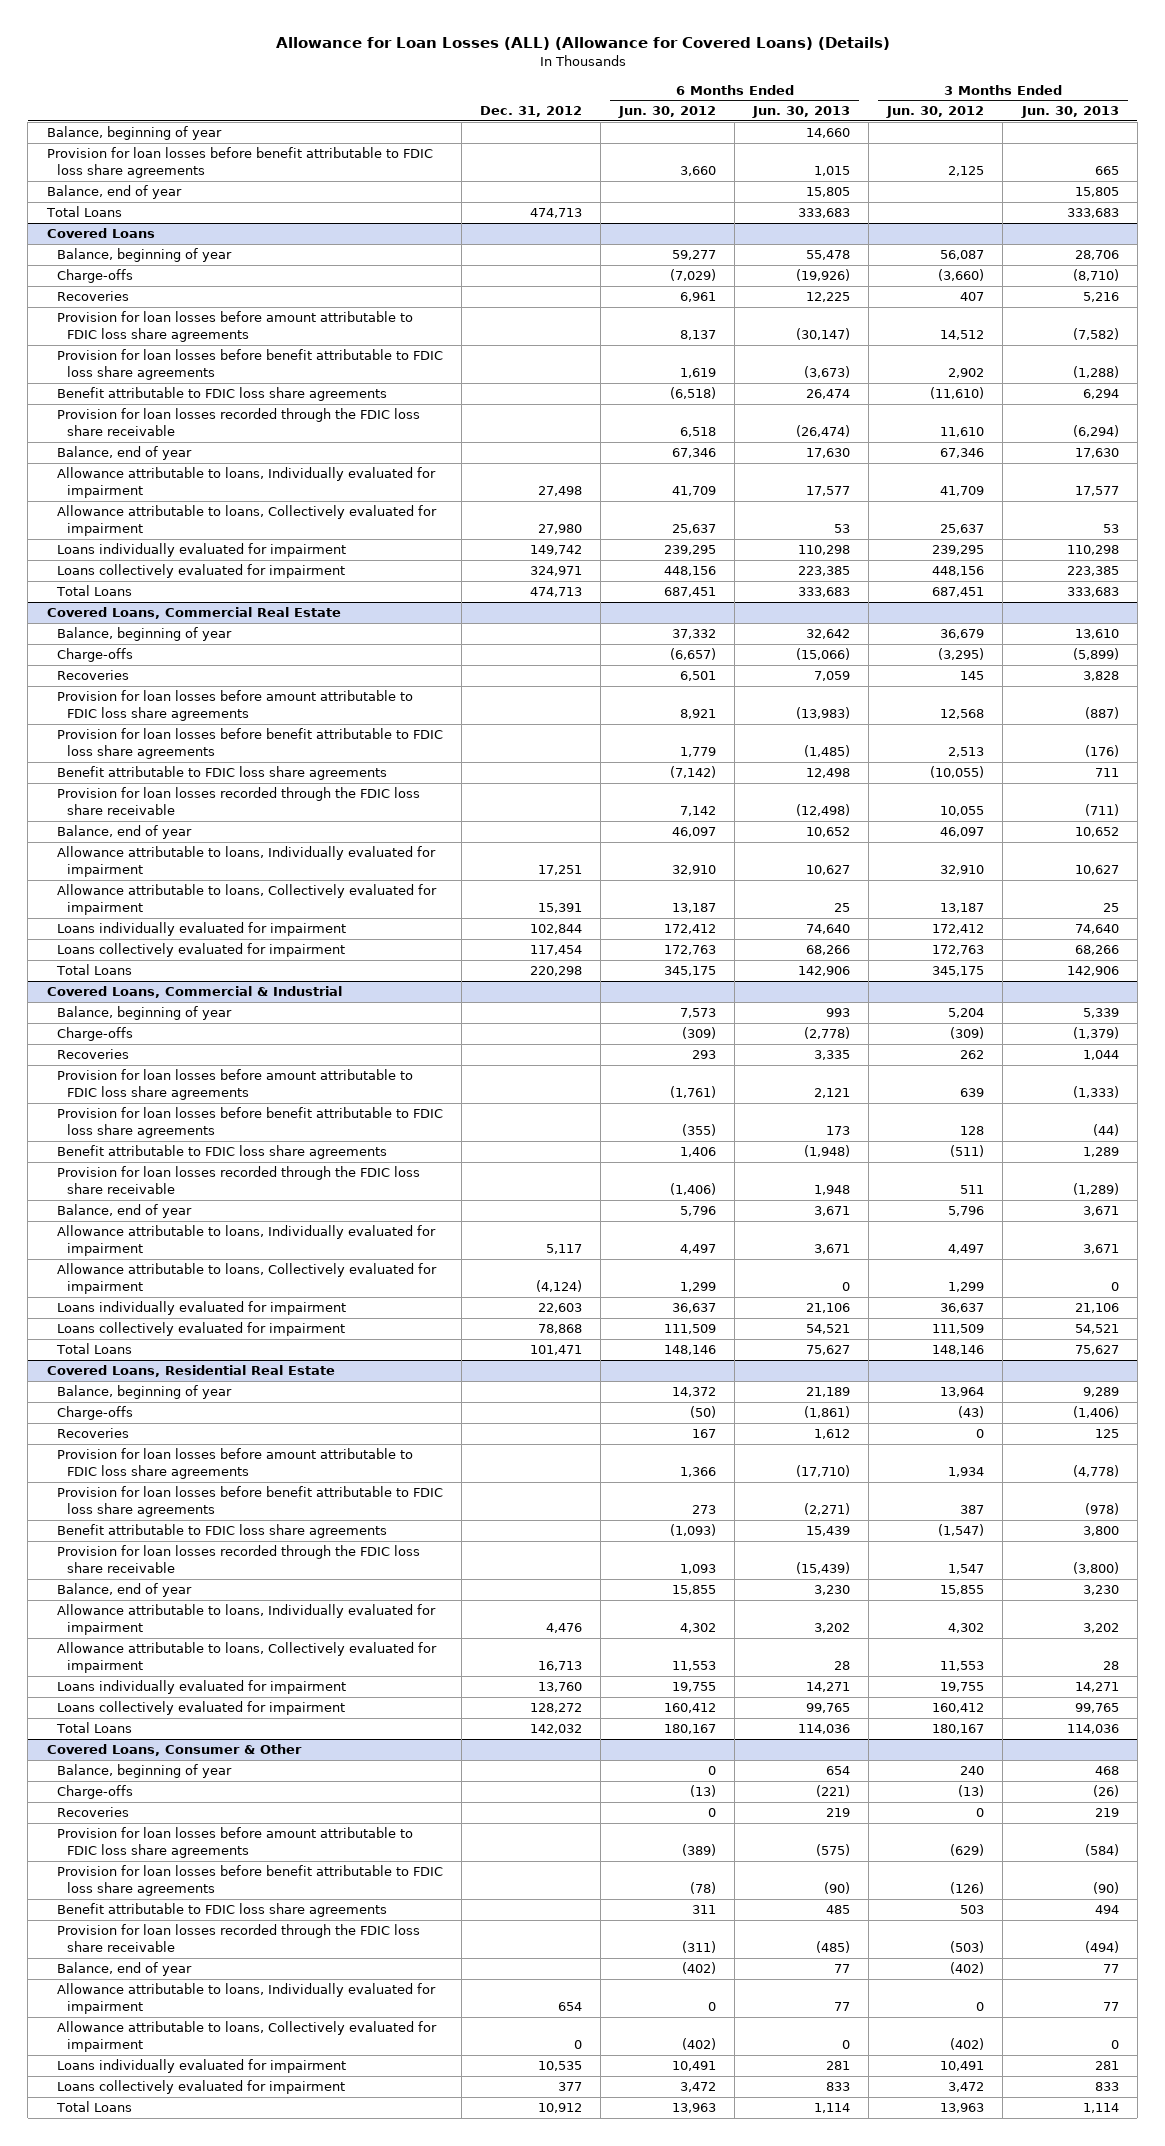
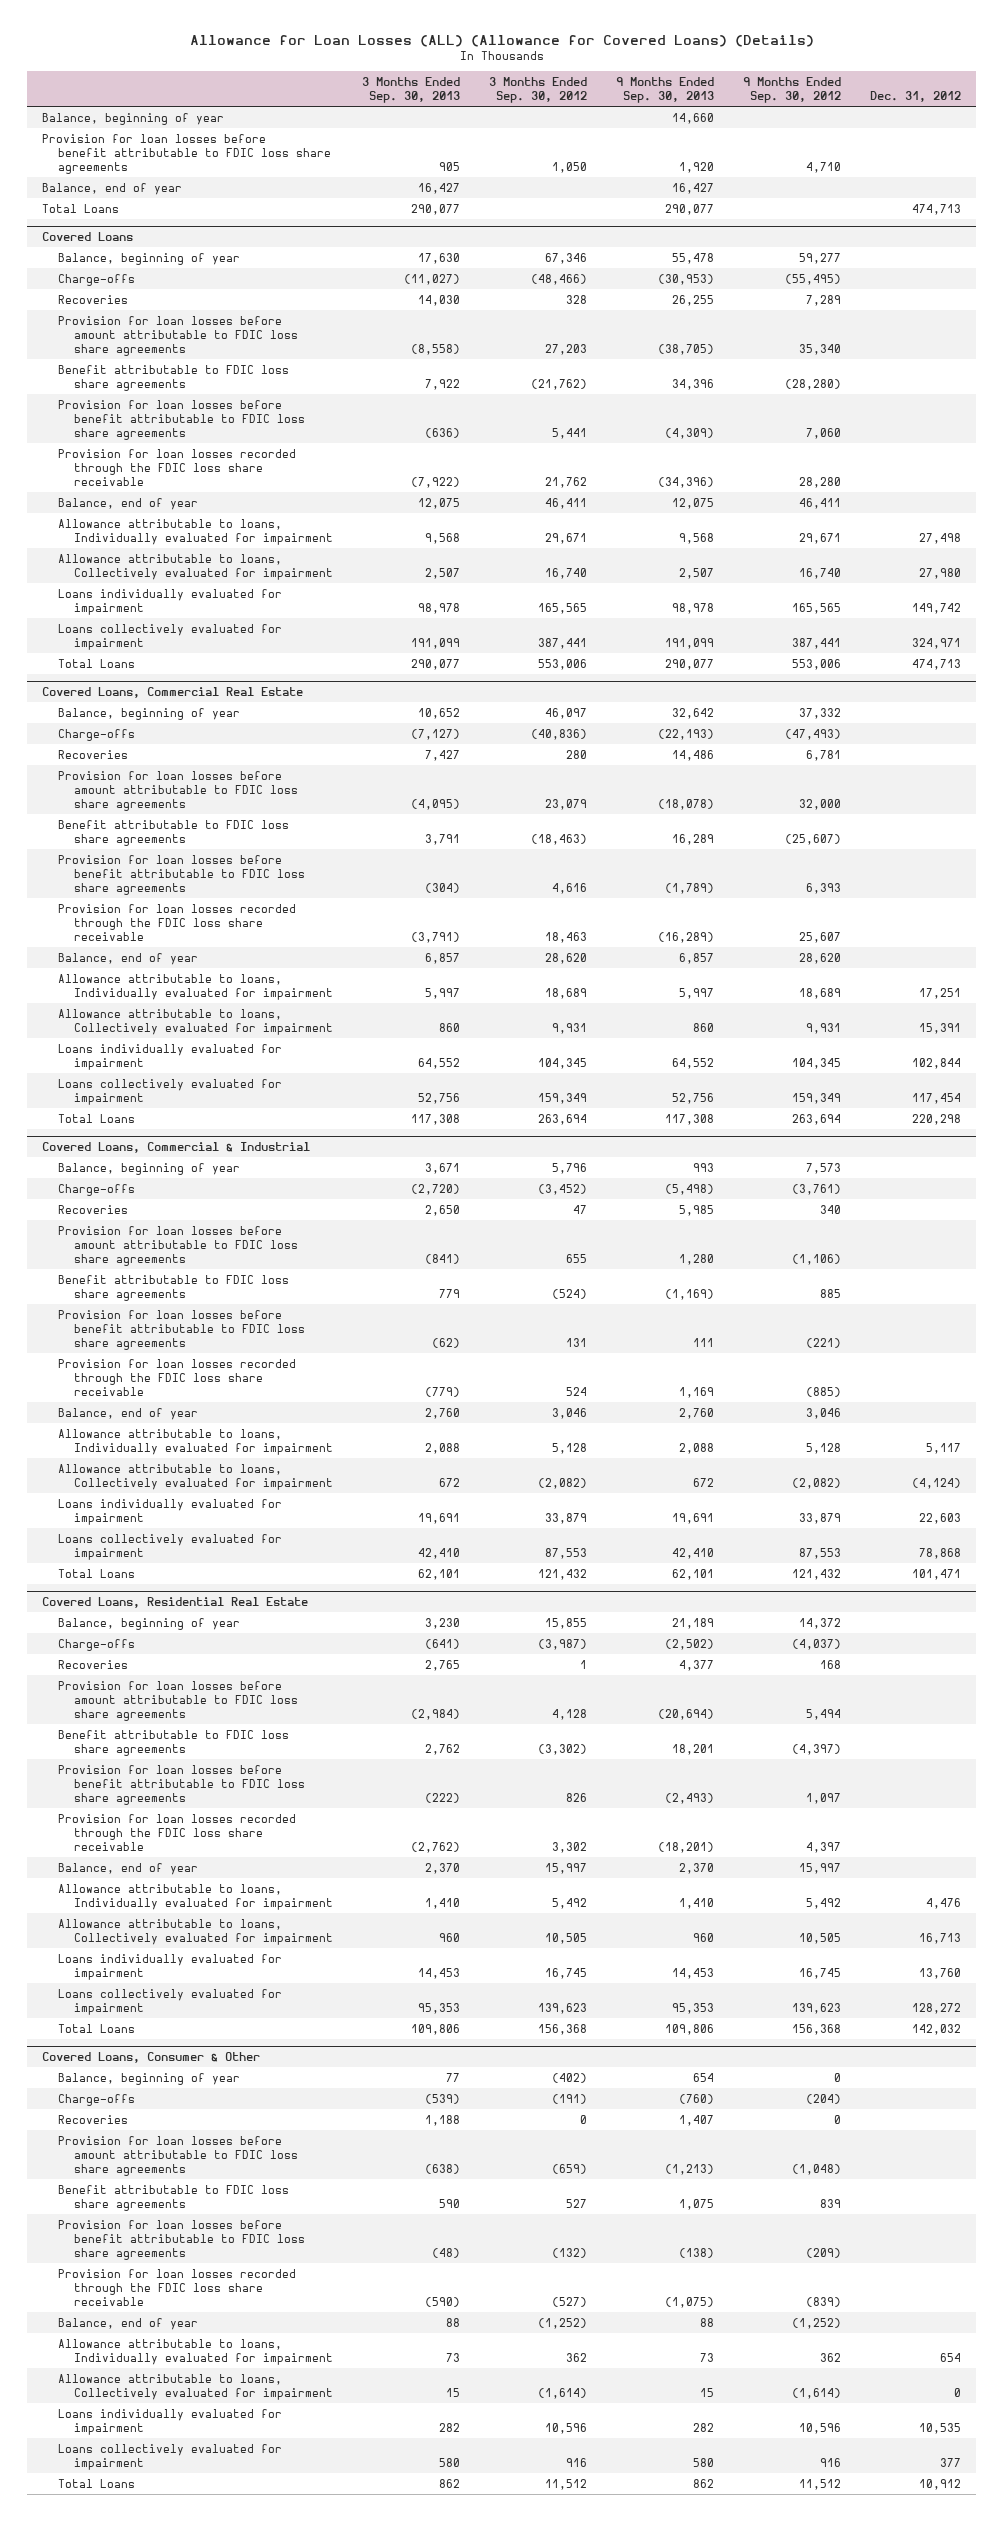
- | Dec. 31, 2012 | 6 Months Ended Jun. 30, 2012 | 6 Months Ended Jun. 30, 2013 | 3 Months Ended Jun. 30, 2012 | 3 Months Ended Jun. 30, 2013
+ | 3 Months Ended Sep. 30, 2013 | 3 Months Ended Sep. 30, 2012 | 9 Months Ended Sep. 30, 2013 | 9 Months Ended Sep. 30, 2012 | Dec. 31, 2012
@ Covered Loans
moved down: Provision for loan losses before benefit attributable to FDIC loss share agreements | (636) | 5,441 | (4,309) | 7,060 |
@ Covered Loans, Commercial Real Estate
moved down: Provision for loan losses before benefit attributable to FDIC loss share agreements | (304) | 4,616 | (1,789) | 6,393 |
@ Covered Loans, Commercial & Industrial
moved down: Provision for loan losses before benefit attributable to FDIC loss share agreements | (62) | 131 | 111 | (221) |
@ Covered Loans, Residential Real Estate
moved down: Provision for loan losses before benefit attributable to FDIC loss share agreements | (222) | 826 | (2,493) | 1,097 |
@ Covered Loans, Consumer & Other
moved down: Provision for loan losses before benefit attributable to FDIC loss share agreements | (48) | (132) | (138) | (209) |

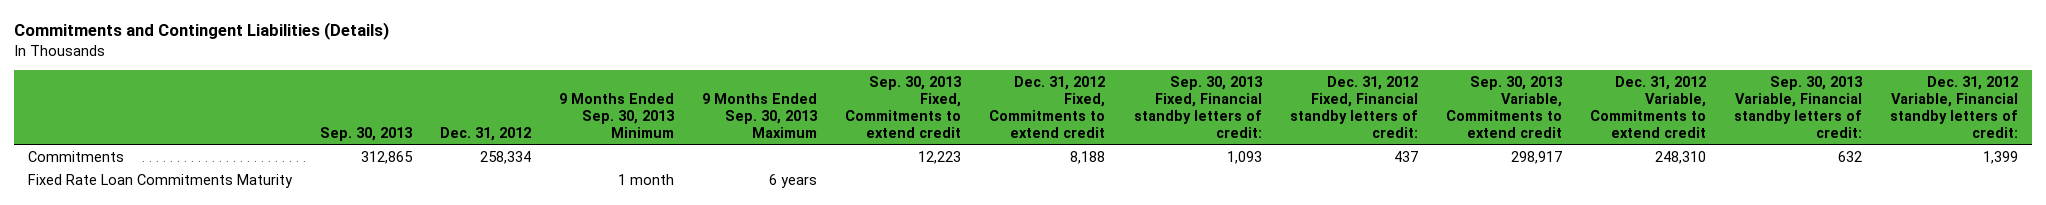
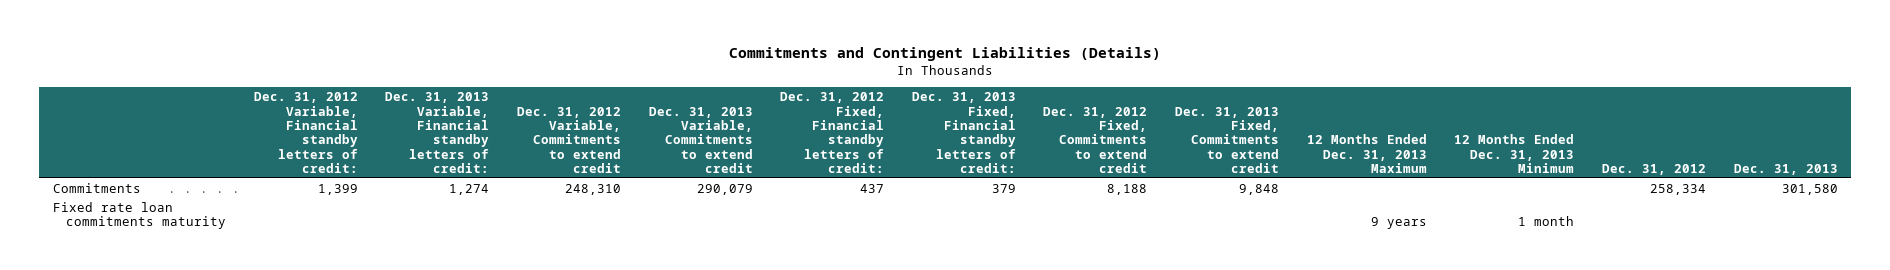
- | Sep. 30, 2013 | Dec. 31, 2012 | 9 Months Ended Sep. 30, 2013 Minimum | 9 Months Ended Sep. 30, 2013 Maximum | Sep. 30, 2013 Fixed, Commitments to extend credit | Dec. 31, 2012 Fixed, Commitments to extend credit | Sep. 30, 2013 Fixed, Financial standby letters of credit: | Dec. 31, 2012 Fixed, Financial standby letters of credit: | Sep. 30, 2013 Variable, Commitments to extend credit | Dec. 31, 2012 Variable, Commitments to extend credit | Sep. 30, 2013 Variable, Financial standby letters of credit: | Dec. 31, 2012 Variable, Financial standby letters of credit:
+ | Dec. 31, 2012 Variable, Financial standby letters of credit: | Dec. 31, 2013 Variable, Financial standby letters of credit: | Dec. 31, 2012 Variable, Commitments to extend credit | Dec. 31, 2013 Variable, Commitments to extend credit | Dec. 31, 2012 Fixed, Financial standby letters of credit: | Dec. 31, 2013 Fixed, Financial standby letters of credit: | Dec. 31, 2012 Fixed, Commitments to extend credit | Dec. 31, 2013 Fixed, Commitments to extend credit | 12 Months Ended Dec. 31, 2013 Maximum | 12 Months Ended Dec. 31, 2013 Minimum | Dec. 31, 2012 | Dec. 31, 2013
- Fixed Rate Loan Commitments Maturity | | | 1 month | 6 years | | | | | | | |
+ Fixed rate loan commitments maturity | | | | | | | | | 9 years | 1 month | |

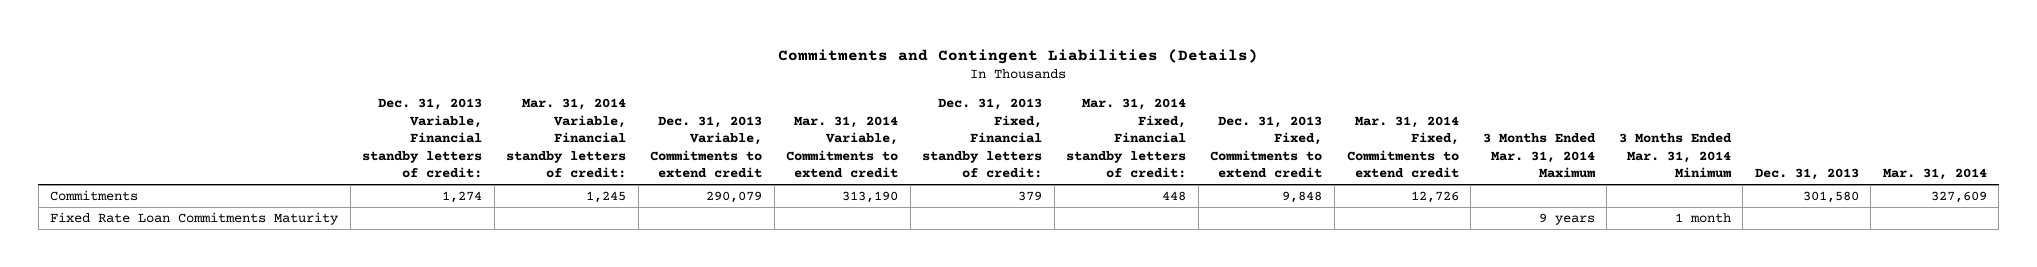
- | Dec. 31, 2012 Variable, Financial standby letters of credit: | Dec. 31, 2013 Variable, Financial standby letters of credit: | Dec. 31, 2012 Variable, Commitments to extend credit | Dec. 31, 2013 Variable, Commitments to extend credit | Dec. 31, 2012 Fixed, Financial standby letters of credit: | Dec. 31, 2013 Fixed, Financial standby letters of credit: | Dec. 31, 2012 Fixed, Commitments to extend credit | Dec. 31, 2013 Fixed, Commitments to extend credit | 12 Months Ended Dec. 31, 2013 Maximum | 12 Months Ended Dec. 31, 2013 Minimum | Dec. 31, 2012 | Dec. 31, 2013
+ | Dec. 31, 2013 Variable, Financial standby letters of credit: | Mar. 31, 2014 Variable, Financial standby letters of credit: | Dec. 31, 2013 Variable, Commitments to extend credit | Mar. 31, 2014 Variable, Commitments to extend credit | Dec. 31, 2013 Fixed, Financial standby letters of credit: | Mar. 31, 2014 Fixed, Financial standby letters of credit: | Dec. 31, 2013 Fixed, Commitments to extend credit | Mar. 31, 2014 Fixed, Commitments to extend credit | 3 Months Ended Mar. 31, 2014 Maximum | 3 Months Ended Mar. 31, 2014 Minimum | Dec. 31, 2013 | Mar. 31, 2014
- Fixed rate loan commitments maturity | | | | | | | | | 9 years | 1 month | |
+ Fixed Rate Loan Commitments Maturity | | | | | | | | | 9 years | 1 month | |

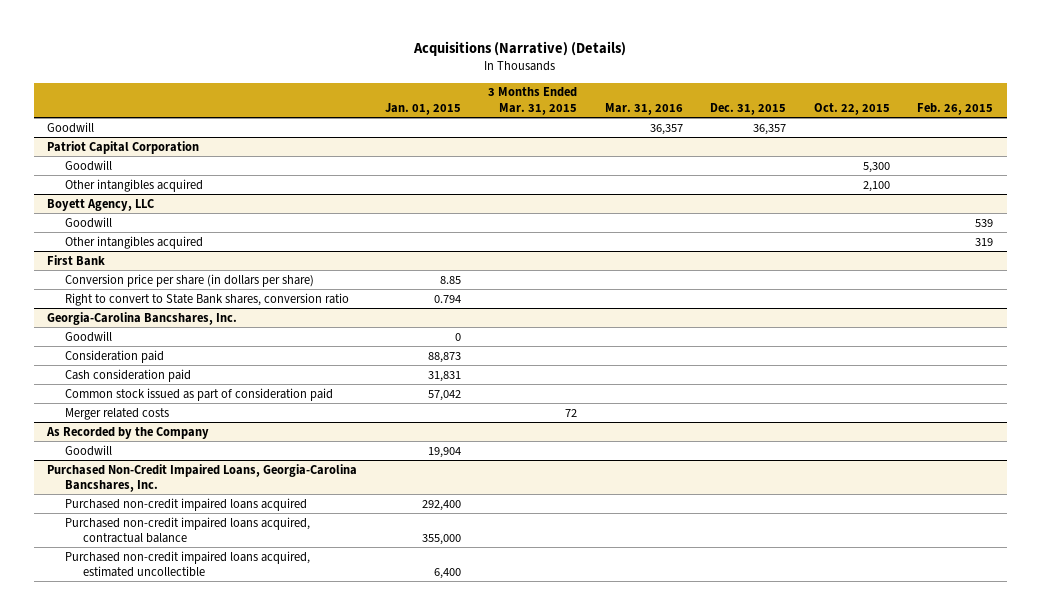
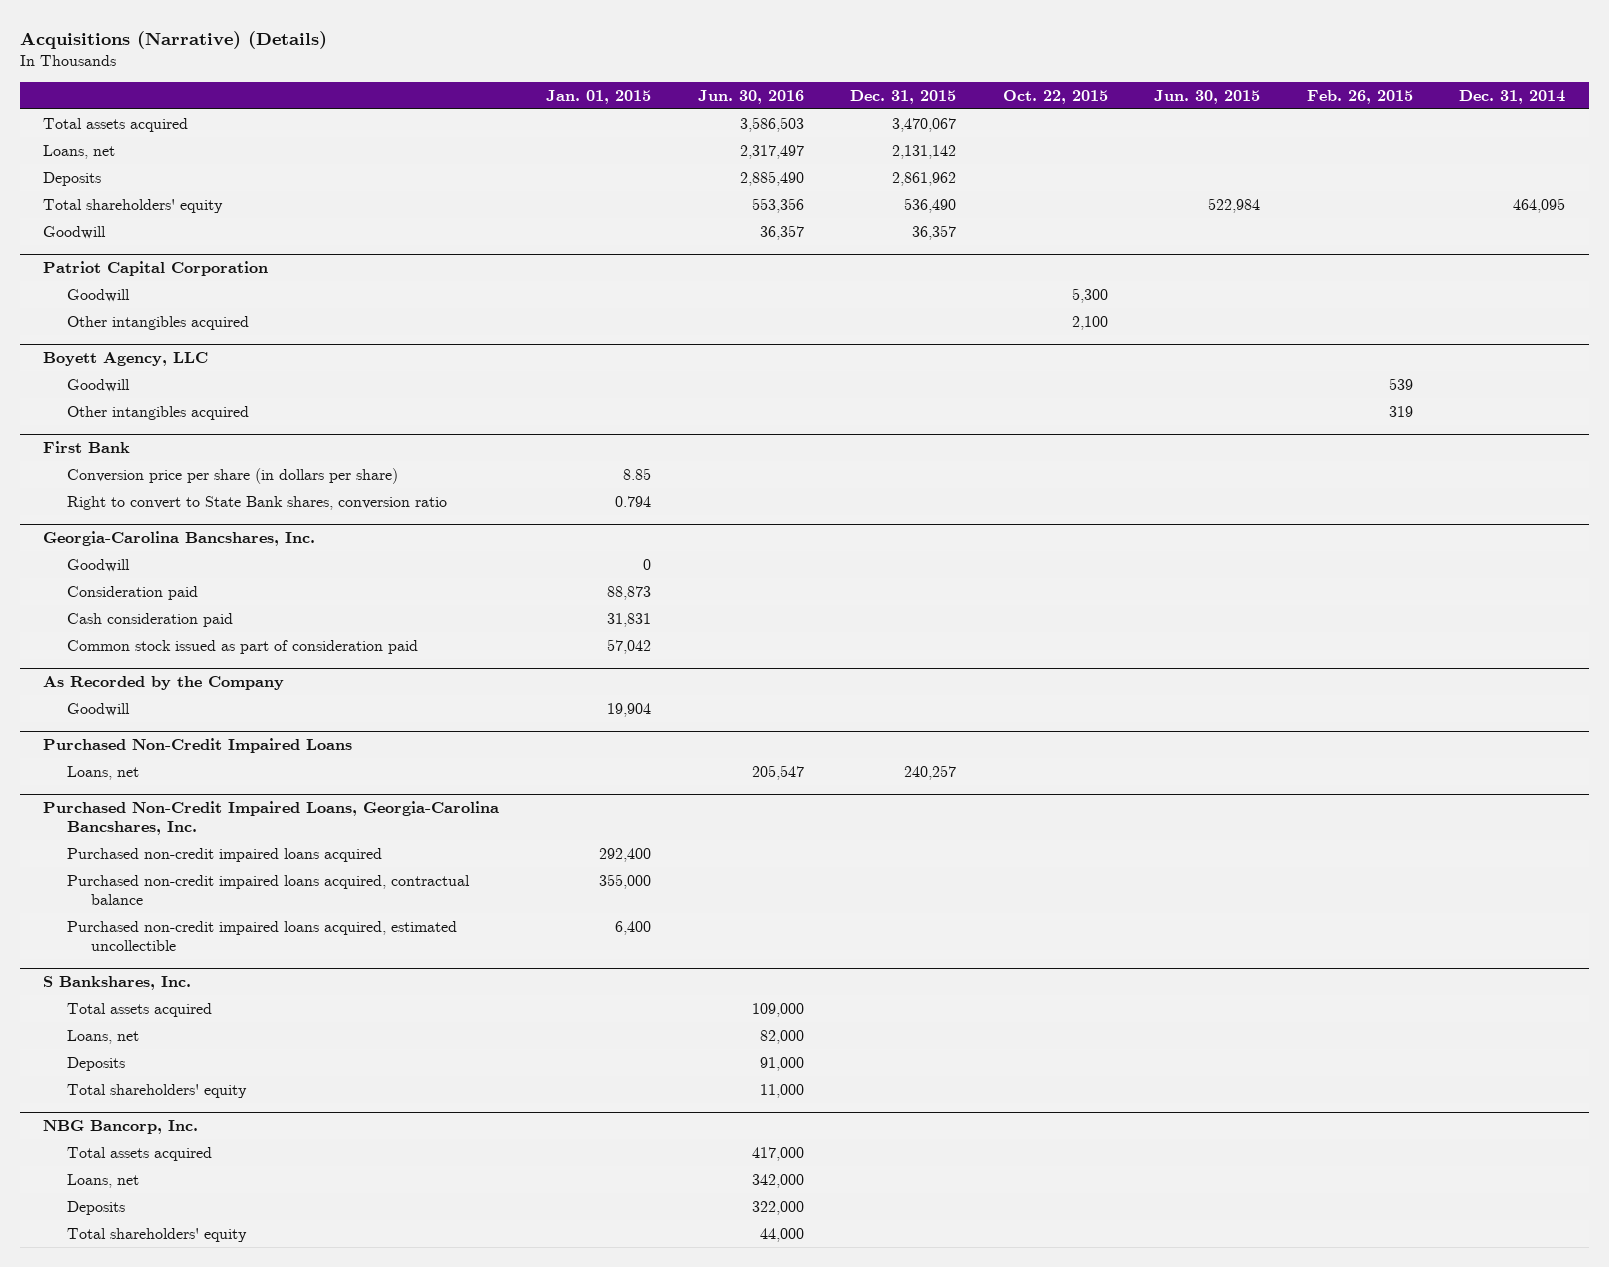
- | Jan. 01, 2015 | 3 Months Ended Mar. 31, 2015 | Mar. 31, 2016 | Dec. 31, 2015 | Oct. 22, 2015 | Feb. 26, 2015
+ | Jan. 01, 2015 | Jun. 30, 2016 | Dec. 31, 2015 | Oct. 22, 2015 | Jun. 30, 2015 | Feb. 26, 2015 | Dec. 31, 2014
+ Total assets acquired | | 3,586,503 | 3,470,067 | | | |
+ Loans, net | | 2,317,497 | 2,131,142 | | | |
+ Deposits | | 2,885,490 | 2,861,962 | | | |
+ Total shareholders' equity | | 553,356 | 536,490 | | 522,984 | | 464,095
@ Georgia-Carolina Bancshares, Inc.
- Merger related costs | | 72 | | | |
+ Purchased Non-Credit Impaired Loans
+ Loans, net | | 205,547 | 240,257 | | | |
+ S Bankshares, Inc.
+ Total assets acquired | | 109,000 | | | | |
+ Loans, net | | 82,000 | | | | |
+ Deposits | | 91,000 | | | | |
+ Total shareholders' equity | | 11,000 | | | | |
+ NBG Bancorp, Inc.
+ Total assets acquired | | 417,000 | | | | |
+ Loans, net | | 342,000 | | | | |
+ Deposits | | 322,000 | | | | |
+ Total shareholders' equity | | 44,000 | | | | |

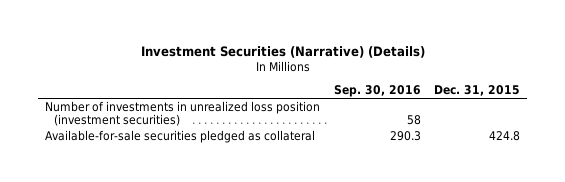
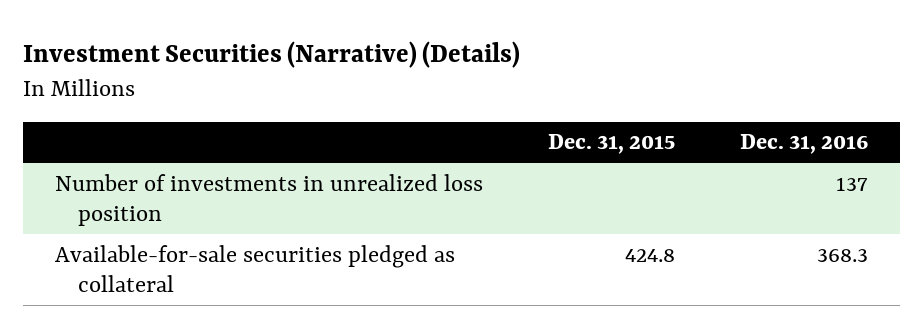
- | Sep. 30, 2016 | Dec. 31, 2015
+ | Dec. 31, 2015 | Dec. 31, 2016
- Number of investments in unrealized loss position (investment securities) | 58 |
+ Number of investments in unrealized loss position | | 137

